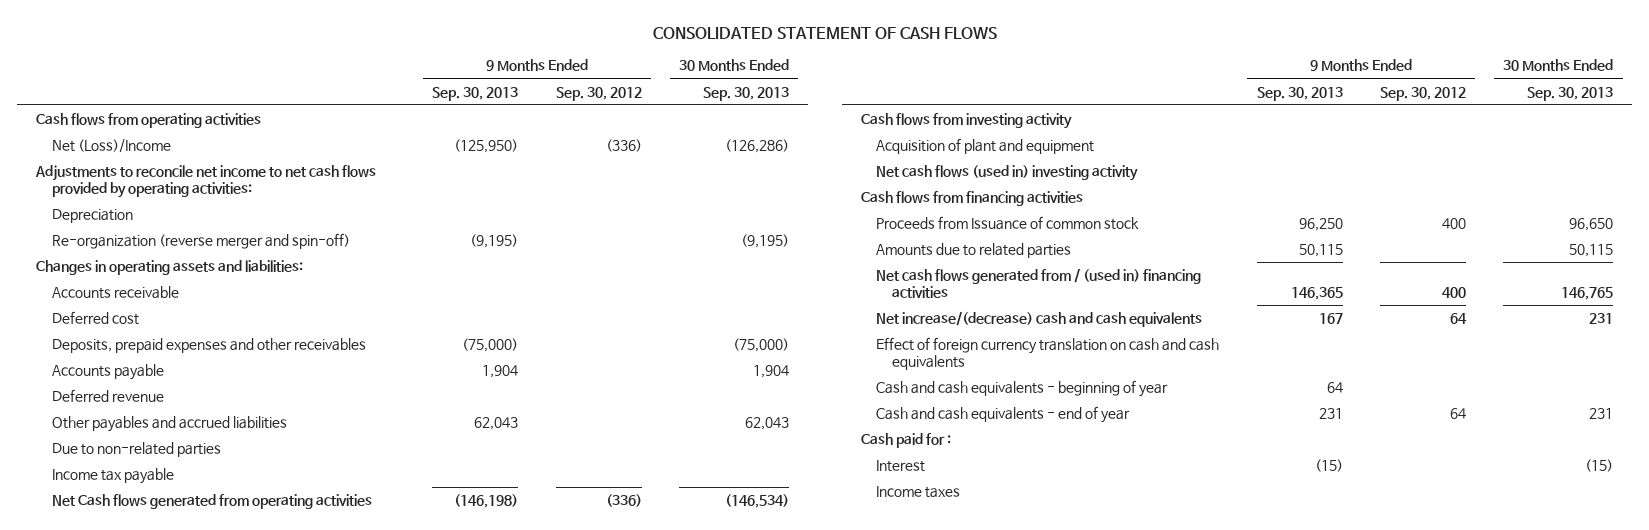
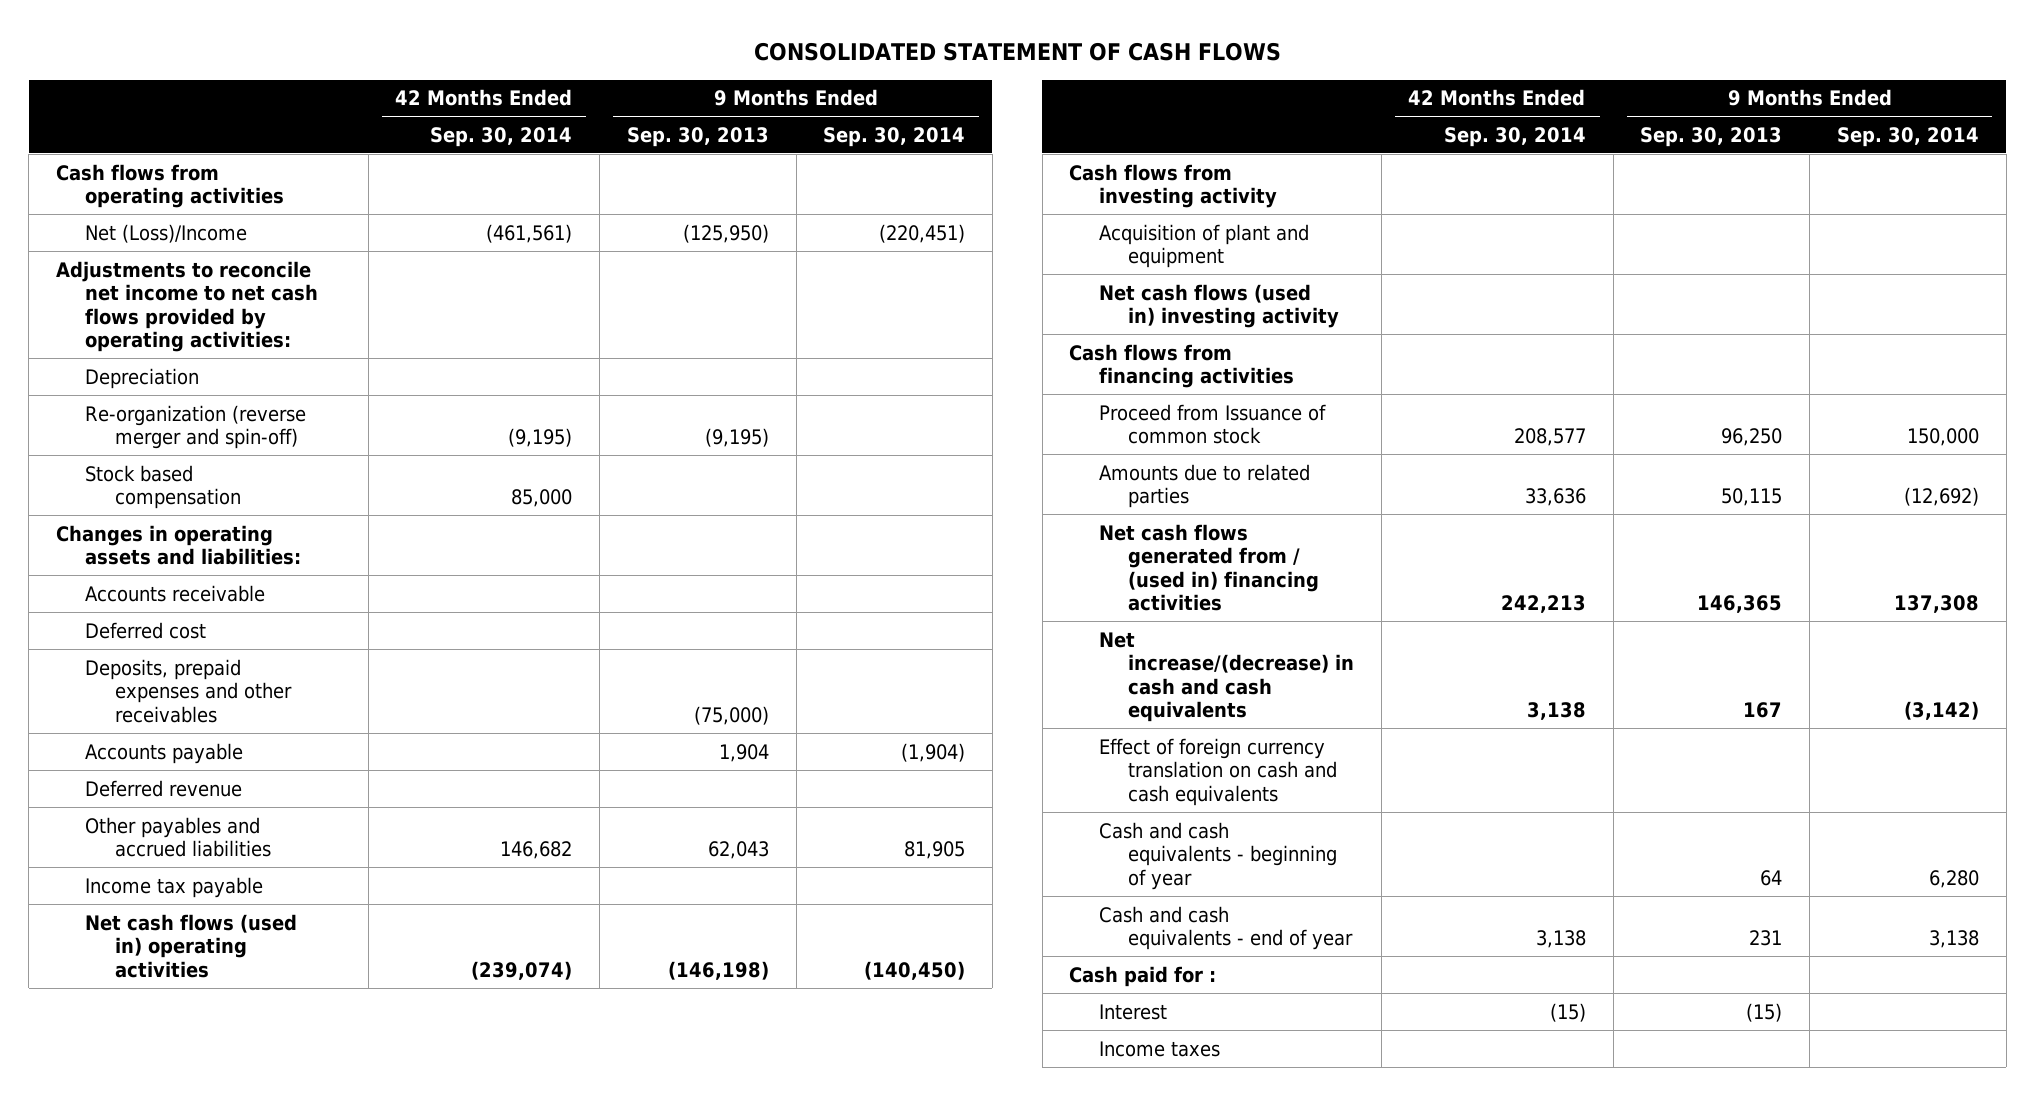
- | 9 Months Ended Sep. 30, 2013 | 9 Months Ended Sep. 30, 2012 | 30 Months Ended Sep. 30, 2013
+ | 42 Months Ended Sep. 30, 2014 | 9 Months Ended Sep. 30, 2013 | 9 Months Ended Sep. 30, 2014
+ Stock based compensation | 85,000 | |
- Due to non-related parties
- Net Cash flows generated from operating activities | (146,198) | (336) | (146,534)
+ Net cash flows (used in) operating activities | (239,074) | (146,198) | (140,450)
- Proceeds from Issuance of common stock | 96,250 | 400 | 96,650
+ Proceed from Issuance of common stock | 208,577 | 96,250 | 150,000
- Net increase/(decrease) cash and cash equivalents | 167 | 64 | 231
+ Net increase/(decrease) in cash and cash equivalents | 3,138 | 167 | (3,142)

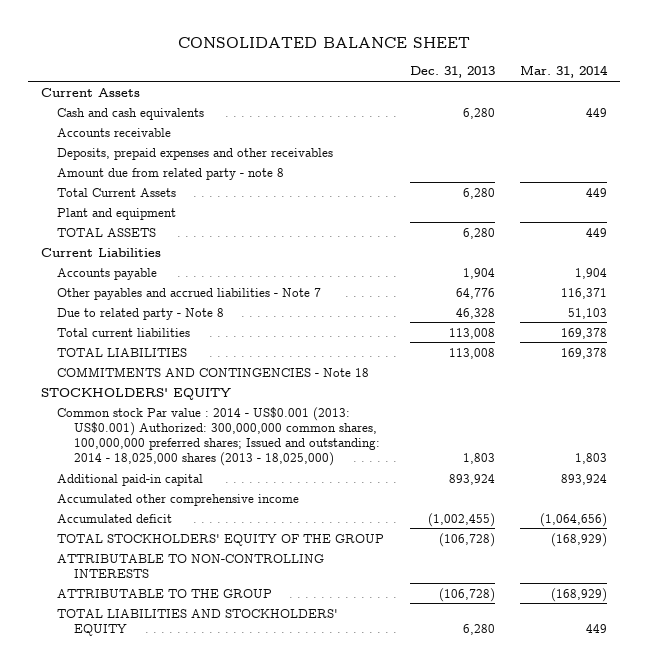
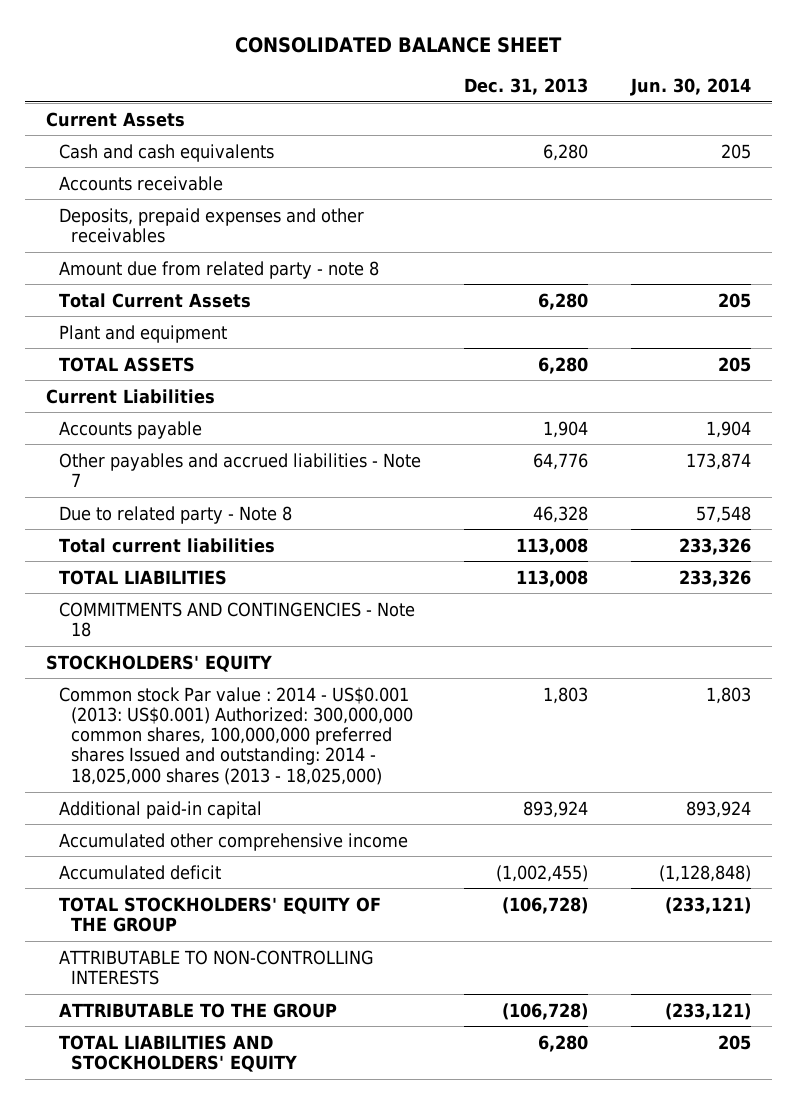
- | Dec. 31, 2013 | Mar. 31, 2014
+ | Dec. 31, 2013 | Jun. 30, 2014
- Common stock Par value : 2014 - US$0.001 (2013: US$0.001) Authorized: 300,000,000 common shares, 100,000,000 preferred shares; Issued and outstanding: 2014 - 18,025,000 shares (2013 - 18,025,000) | 1,803 | 1,803
+ Common stock Par value : 2014 - US$0.001 (2013: US$0.001) Authorized: 300,000,000 common shares, 100,000,000 preferred shares Issued and outstanding: 2014 - 18,025,000 shares (2013 - 18,025,000) | 1,803 | 1,803

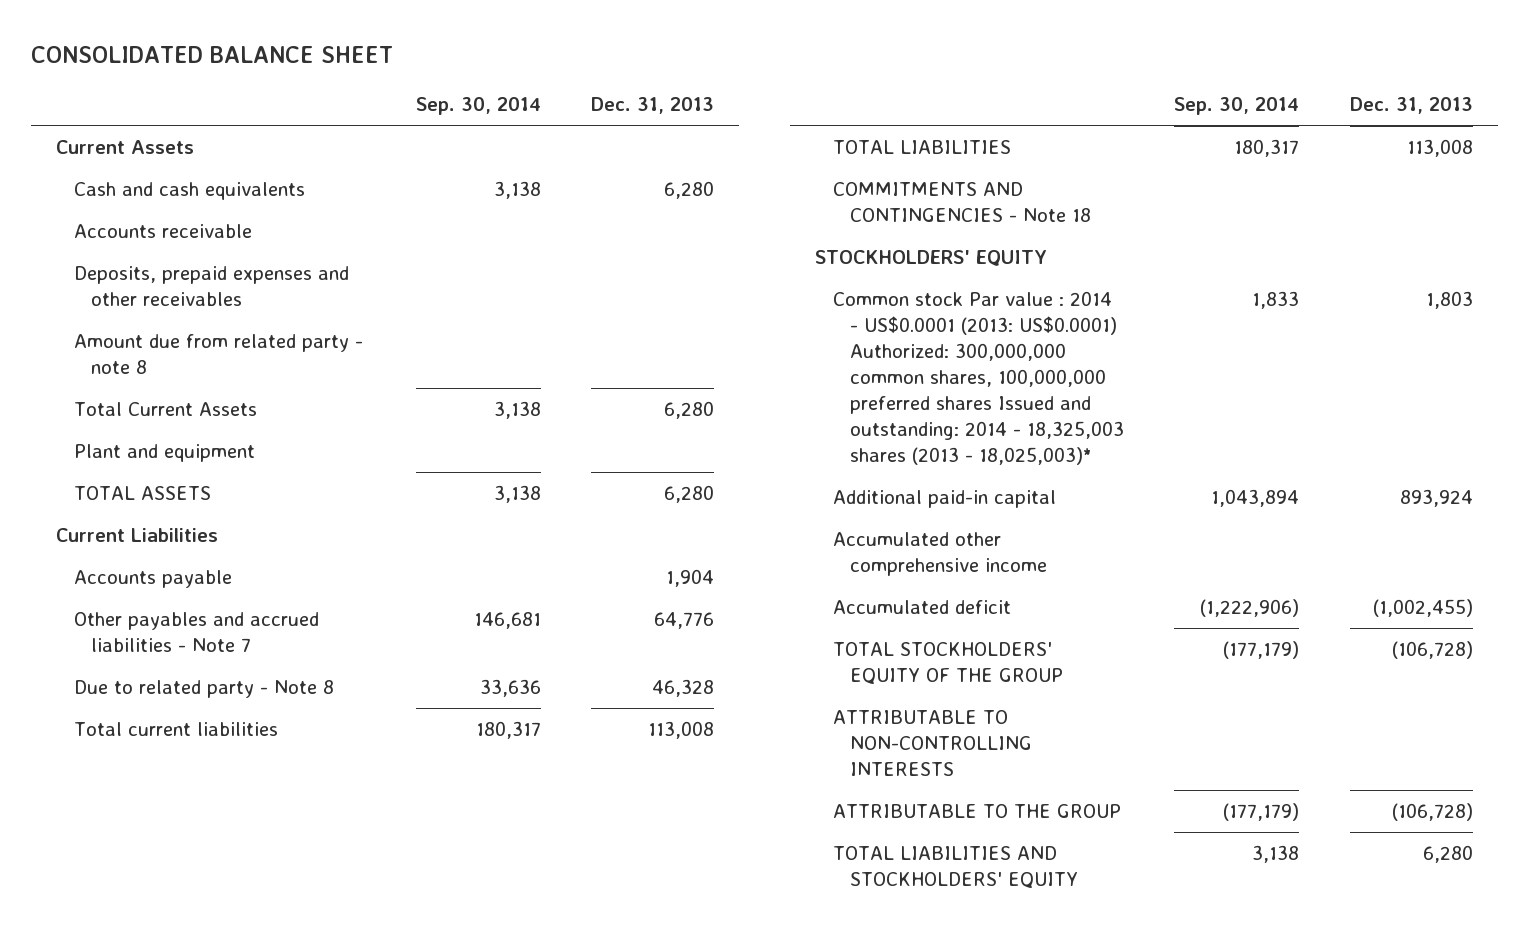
- | Dec. 31, 2013 | Jun. 30, 2014
+ | Sep. 30, 2014 | Dec. 31, 2013
- Common stock Par value : 2014 - US$0.001 (2013: US$0.001) Authorized: 300,000,000 common shares, 100,000,000 preferred shares Issued and outstanding: 2014 - 18,025,000 shares (2013 - 18,025,000) | 1,803 | 1,803
+ Common stock Par value : 2014 - US$0.0001 (2013: US$0.0001) Authorized: 300,000,000 common shares, 100,000,000 preferred shares Issued and outstanding: 2014 - 18,325,003 shares (2013 - 18,025,003)* | 1,833 | 1,803

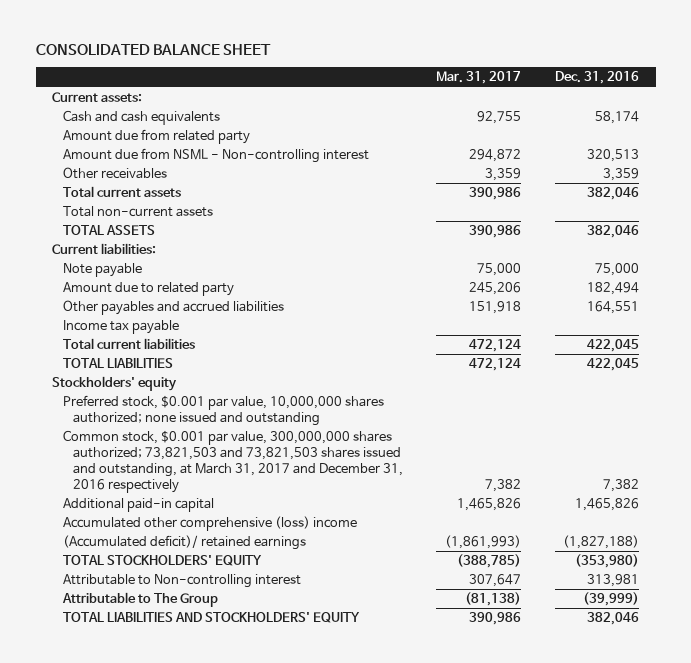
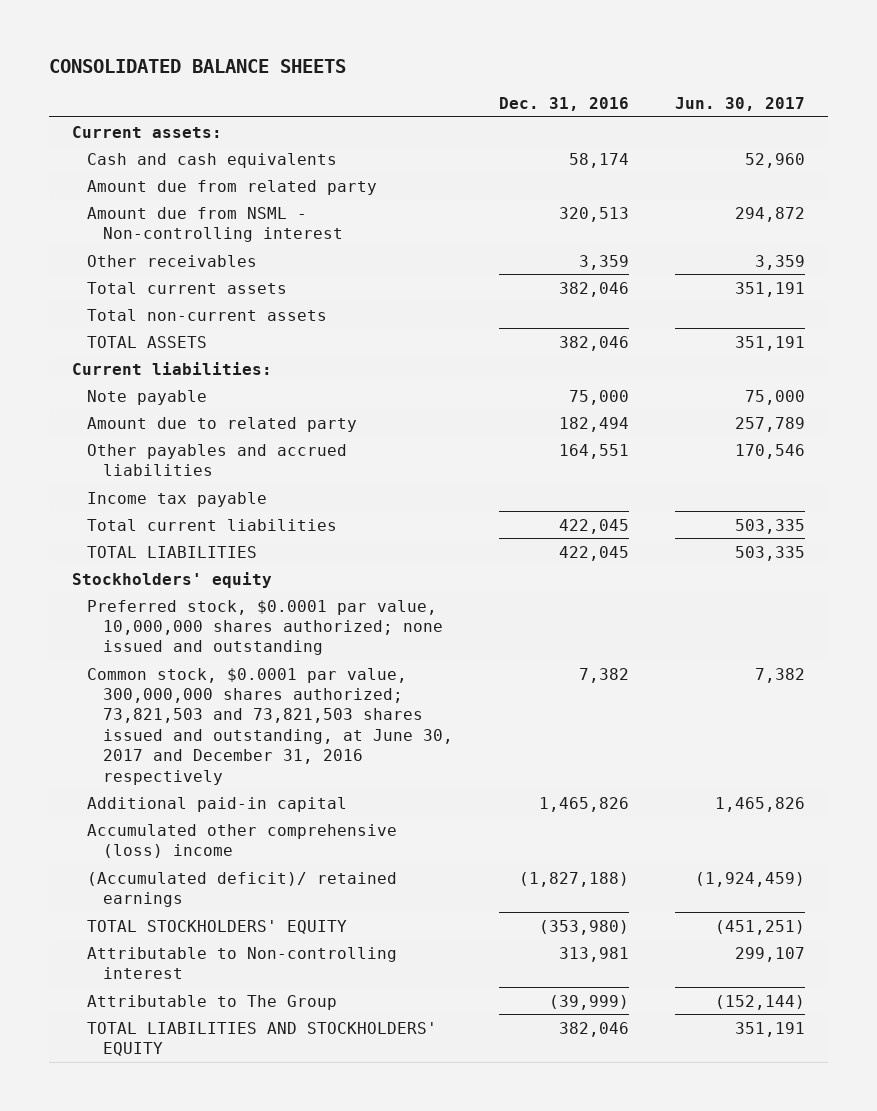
- CONSOLIDATED BALANCE SHEET
+ CONSOLIDATED BALANCE SHEETS
- | Mar. 31, 2017 | Dec. 31, 2016
+ | Dec. 31, 2016 | Jun. 30, 2017
- Preferred stock, $0.001 par value, 10,000,000 shares authorized; none issued and outstanding
- Common stock, $0.001 par value, 300,000,000 shares authorized; 73,821,503 and 73,821,503 shares issued and outstanding, at March 31, 2017 and December 31, 2016 respectively | 7,382 | 7,382
+ Preferred stock, $0.0001 par value, 10,000,000 shares authorized; none issued and outstanding
+ Common stock, $0.0001 par value, 300,000,000 shares authorized; 73,821,503 and 73,821,503 shares issued and outstanding, at June 30, 2017 and December 31, 2016 respectively | 7,382 | 7,382

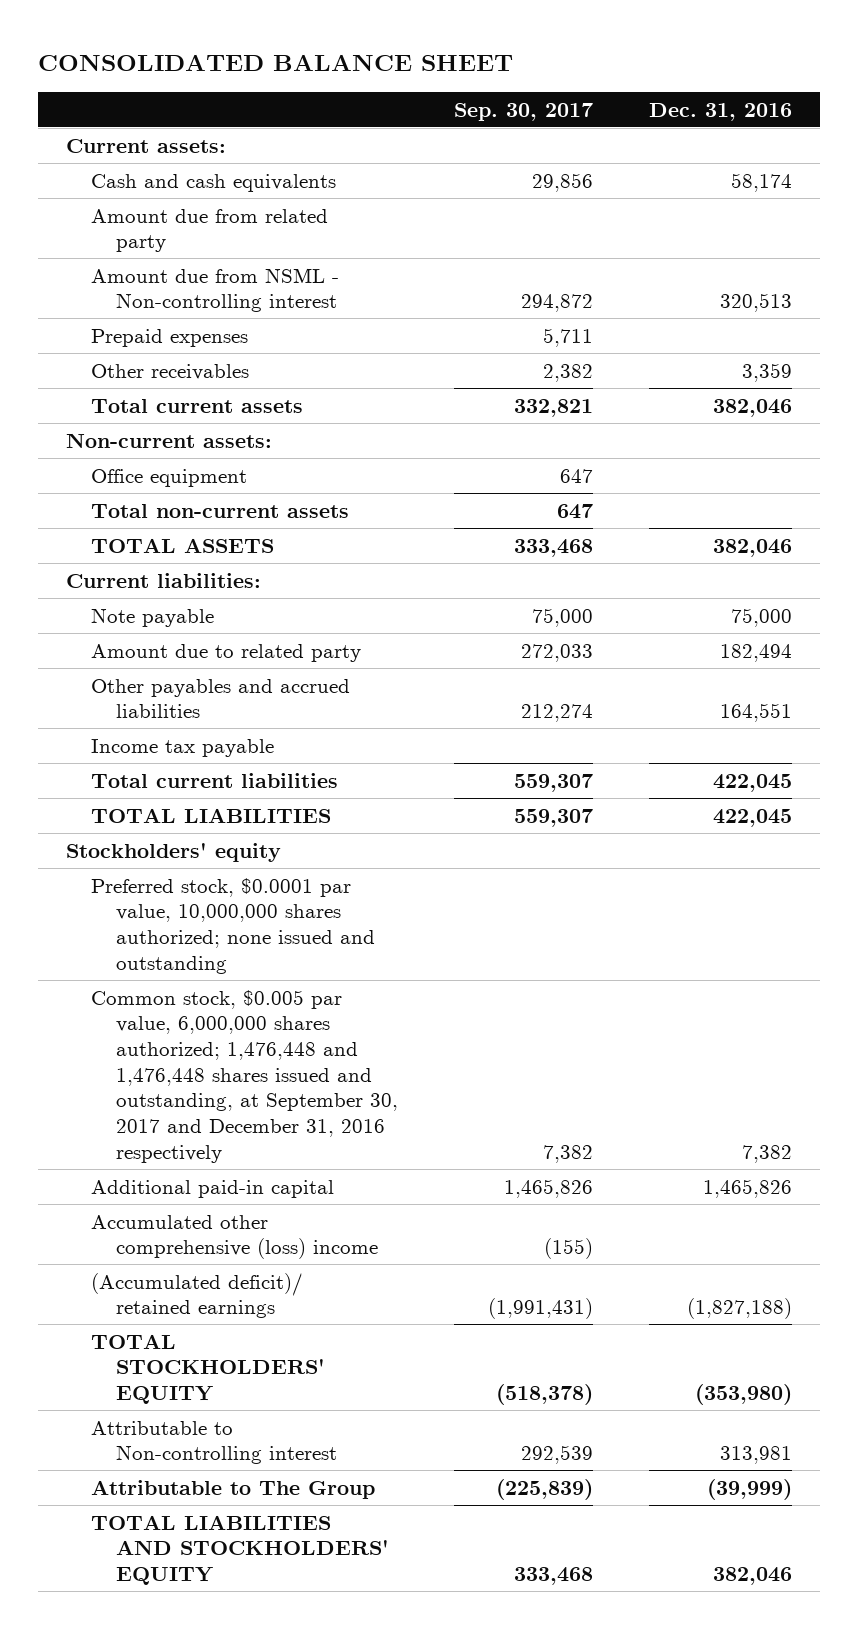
- CONSOLIDATED BALANCE SHEETS
+ CONSOLIDATED BALANCE SHEET
- | Dec. 31, 2016 | Jun. 30, 2017
+ | Sep. 30, 2017 | Dec. 31, 2016
+ Prepaid expenses | 5,711 |
+ Non-current assets:
+ Office equipment | 647 |
- Common stock, $0.0001 par value, 300,000,000 shares authorized; 73,821,503 and 73,821,503 shares issued and outstanding, at June 30, 2017 and December 31, 2016 respectively | 7,382 | 7,382
+ Common stock, $0.005 par value, 6,000,000 shares authorized; 1,476,448 and 1,476,448 shares issued and outstanding, at September 30, 2017 and December 31, 2016 respectively | 7,382 | 7,382

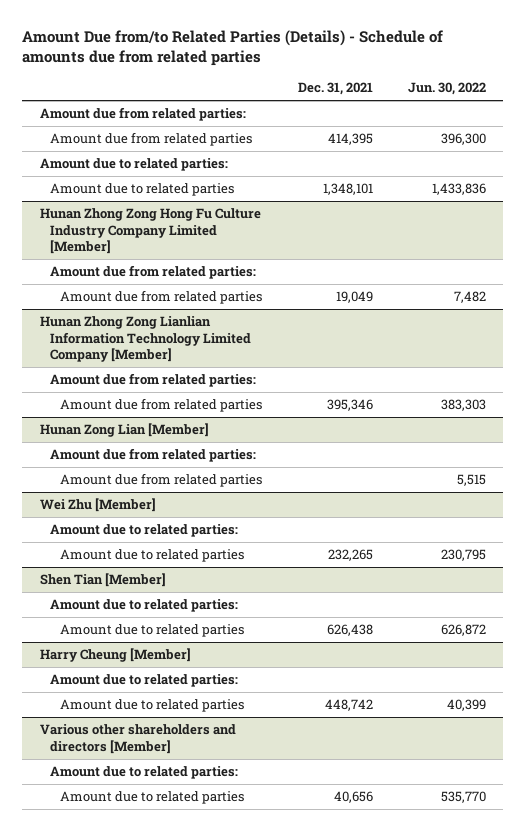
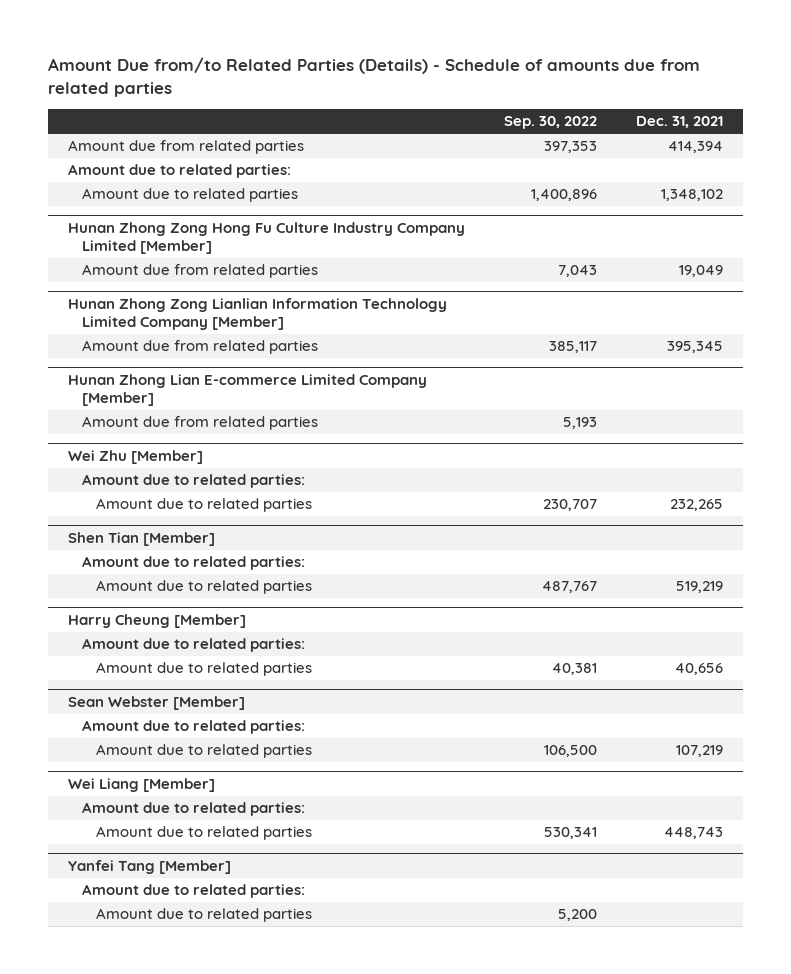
- | Dec. 31, 2021 | Jun. 30, 2022
+ | Sep. 30, 2022 | Dec. 31, 2021
- Amount due from related parties:
- Amount due from related parties | 414,395 | 396,300
+ Amount due from related parties | 397,353 | 414,394
- Amount due to related parties | 1,348,101 | 1,433,836
+ Amount due to related parties | 1,400,896 | 1,348,102
@ Hunan Zhong Zong Hong Fu Culture Industry Company Limited [Member]
- Amount due from related parties:
@ Hunan Zhong Zong Lianlian Information Technology Limited Company [Member]
- Amount due from related parties:
- Amount due from related parties | 395,346 | 383,303
- Hunan Zong Lian [Member]
- Amount due from related parties:
@ Hunan Zhong Zong Lianlian Information Technology Limited Company [Member]
+ Amount due from related parties | 385,117 | 395,345
+ Hunan Zhong Lian E-commerce Limited Company [Member]
@ Shen Tian [Member]
- Amount due to related parties | 626,438 | 626,872
+ Amount due to related parties | 487,767 | 519,219
@ Harry Cheung [Member]
- Amount due to related parties | 448,742 | 40,399
- Various other shareholders and directors [Member]
- Amount due to related parties:
+ Sean Webster [Member]
+ Amount due to related parties:
+ Amount due to related parties | 106,500 | 107,219
+ Wei Liang [Member]
+ Amount due to related parties:
+ Amount due to related parties | 530,341 | 448,743
+ Yanfei Tang [Member]
+ Amount due to related parties:
+ Amount due to related parties | 5,200 |

